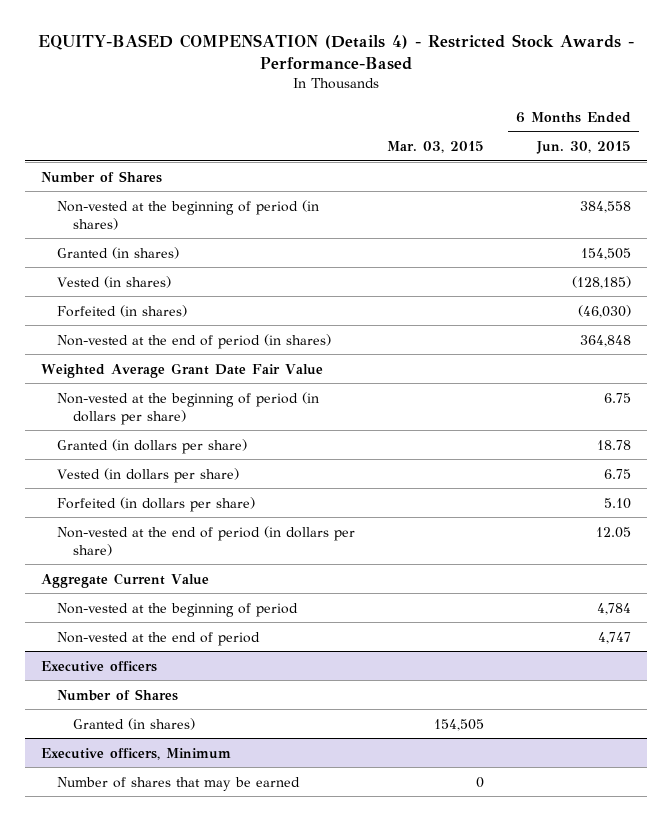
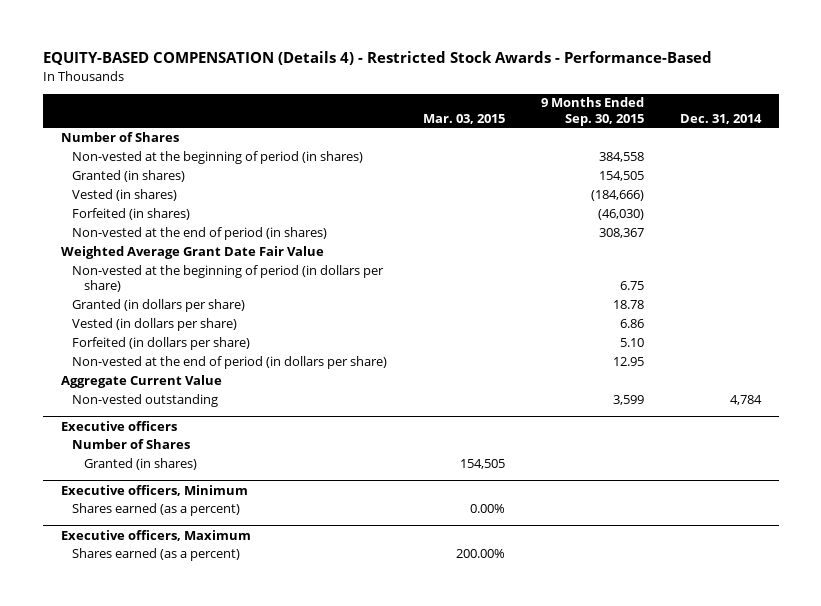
- | Mar. 03, 2015 | 6 Months Ended Jun. 30, 2015
+ | Mar. 03, 2015 | 9 Months Ended Sep. 30, 2015 | Dec. 31, 2014
- Non-vested at the beginning of period | | 4,784
- Non-vested at the end of period | | 4,747
+ Non-vested outstanding | | 3,599 | 4,784
@ Executive officers, Minimum
- Number of shares that may be earned | 0 |
+ Shares earned (as a percent) | 0.00% | |
+ Executive officers, Maximum
+ Shares earned (as a percent) | 200.00% | |

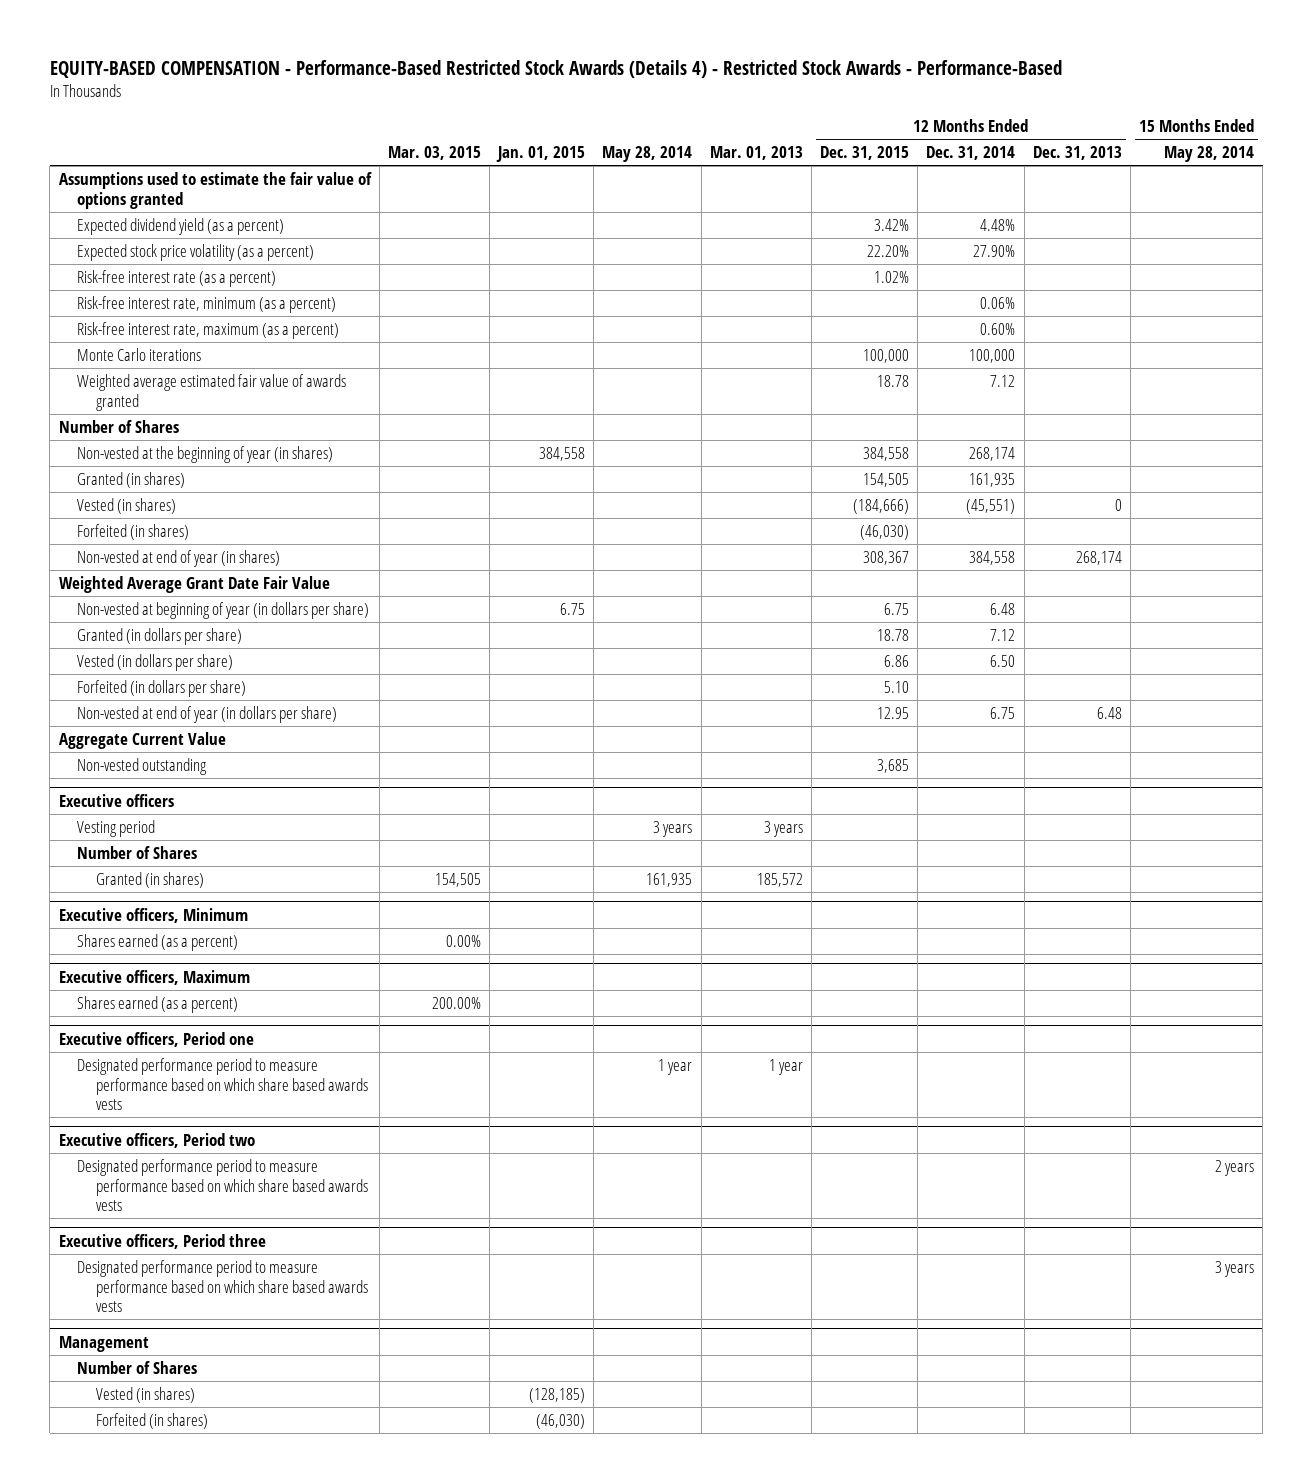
- EQUITY-BASED COMPENSATION (Details 4) - Restricted Stock Awards - Performance-Based
+ EQUITY-BASED COMPENSATION - Performance-Based Restricted Stock Awards (Details 4) - Restricted Stock Awards - Performance-Based
- | Mar. 03, 2015 | 9 Months Ended Sep. 30, 2015 | Dec. 31, 2014
+ | Mar. 03, 2015 | Jan. 01, 2015 | May 28, 2014 | Mar. 01, 2013 | 12 Months Ended Dec. 31, 2015 | 12 Months Ended Dec. 31, 2014 | 12 Months Ended Dec. 31, 2013 | 15 Months Ended May 28, 2014
+ Assumptions used to estimate the fair value of options granted
+ Expected dividend yield (as a percent) | | | | | 3.42% | 4.48% | |
+ Expected stock price volatility (as a percent) | | | | | 22.20% | 27.90% | |
+ Risk-free interest rate (as a percent) | | | | | 1.02% | | |
+ Risk-free interest rate, minimum (as a percent) | | | | | | 0.06% | |
+ Risk-free interest rate, maximum (as a percent) | | | | | | 0.60% | |
+ Monte Carlo iterations | | | | | 100,000 | 100,000 | |
+ Weighted average estimated fair value of awards granted | | | | | 18.78 | 7.12 | |
- Non-vested at the beginning of period (in shares) | | 384,558 |
+ Non-vested at the beginning of year (in shares) | | 384,558 | | | 384,558 | 268,174 | |
- Non-vested at the end of period (in shares) | | 308,367 |
+ Non-vested at end of year (in shares) | | | | | 308,367 | 384,558 | 268,174 |
- Non-vested at the beginning of period (in dollars per share) | | 6.75 |
+ Non-vested at beginning of year (in dollars per share) | | 6.75 | | | 6.75 | 6.48 | |
- Non-vested at the end of period (in dollars per share) | | 12.95 |
+ Non-vested at end of year (in dollars per share) | | | | | 12.95 | 6.75 | 6.48 |
@ Executive officers
+ Vesting period | | | 3 years | 3 years | | | |
+ Executive officers, Period one
+ Designated performance period to measure performance based on which share based awards vests | | | 1 year | 1 year | | | |
+ Executive officers, Period two
+ Designated performance period to measure performance based on which share based awards vests | | | | | | | | 2 years
+ Executive officers, Period three
+ Designated performance period to measure performance based on which share based awards vests | | | | | | | | 3 years
+ Management
+ Number of Shares
+ Vested (in shares) | | (128,185) | | | | | |
+ Forfeited (in shares) | | (46,030) | | | | | |

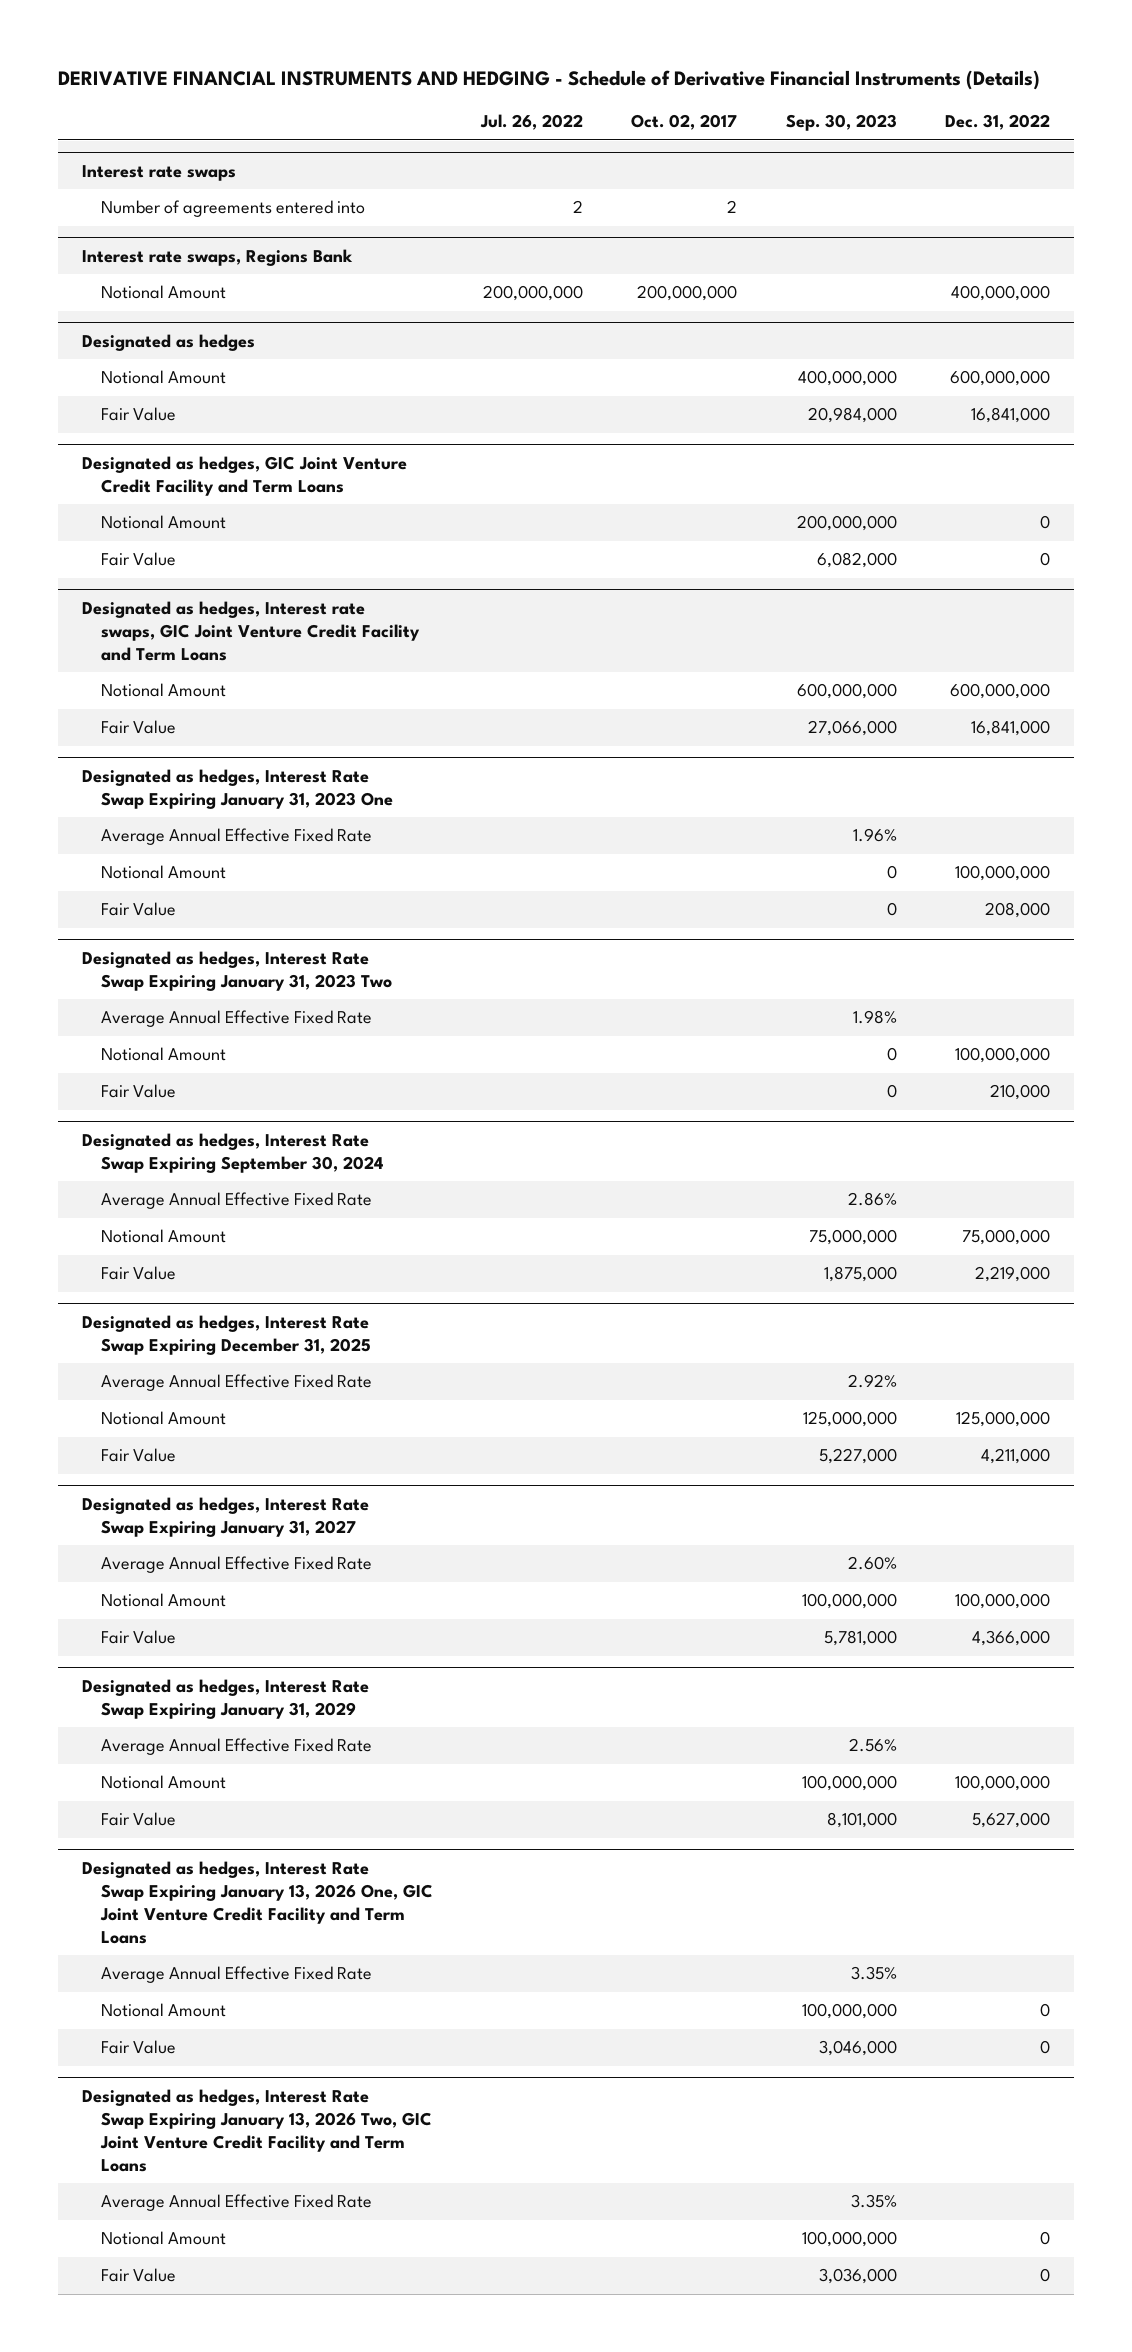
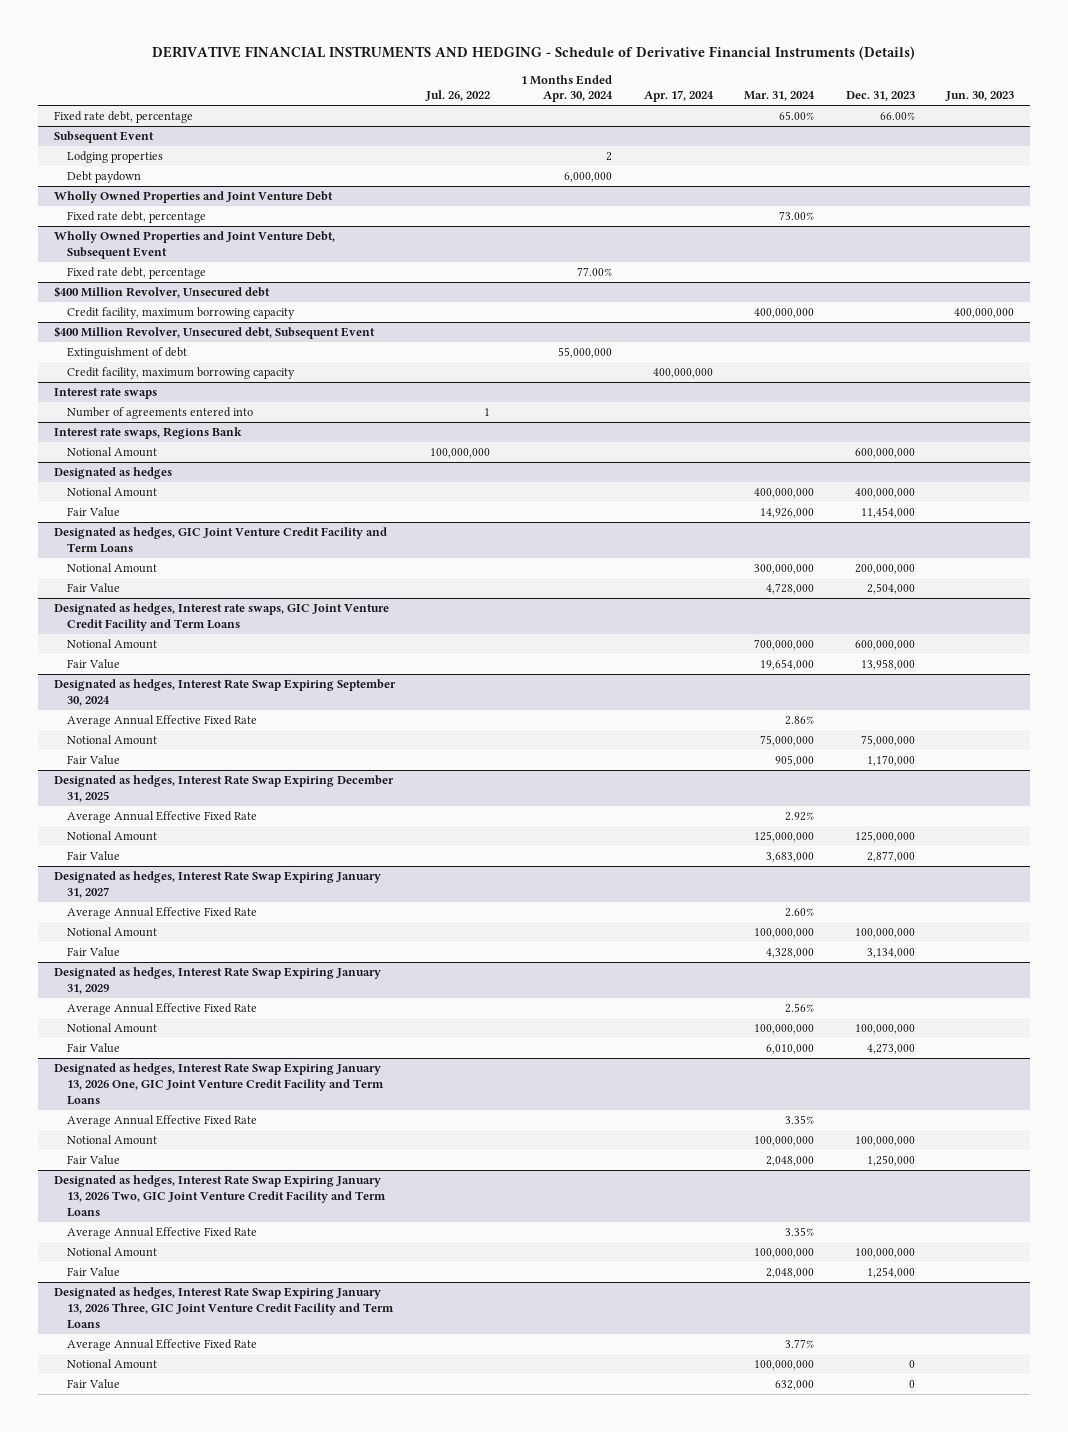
- | Jul. 26, 2022 | Oct. 02, 2017 | Sep. 30, 2023 | Dec. 31, 2022
+ | Jul. 26, 2022 | 1 Months Ended Apr. 30, 2024 | Apr. 17, 2024 | Mar. 31, 2024 | Dec. 31, 2023 | Jun. 30, 2023
+ Fixed rate debt, percentage | | | | 65.00% | 66.00% |
+ Subsequent Event
+ Lodging properties | | 2 | | | |
+ Debt paydown | | 6,000,000 | | | |
+ Wholly Owned Properties and Joint Venture Debt
+ Fixed rate debt, percentage | | | | 73.00% | |
+ Wholly Owned Properties and Joint Venture Debt, Subsequent Event
+ Fixed rate debt, percentage | | 77.00% | | | |
+ $400 Million Revolver, Unsecured debt
+ Credit facility, maximum borrowing capacity | | | | 400,000,000 | | 400,000,000
+ $400 Million Revolver, Unsecured debt, Subsequent Event
+ Extinguishment of debt | | 55,000,000 | | | |
+ Credit facility, maximum borrowing capacity | | | 400,000,000 | | |
@ Interest rate swaps
- Number of agreements entered into | 2 | 2 | |
+ Number of agreements entered into | 1 | | | | |
@ Interest rate swaps, Regions Bank
- Notional Amount | 200,000,000 | 200,000,000 | | 400,000,000
+ Notional Amount | 100,000,000 | | | | 600,000,000 |
- Designated as hedges, Interest Rate Swap Expiring January 31, 2023 One
- Average Annual Effective Fixed Rate | | | 1.96% |
- Notional Amount | | | 0 | 100,000,000
- Fair Value | | | 0 | 208,000
- Designated as hedges, Interest Rate Swap Expiring January 31, 2023 Two
- Average Annual Effective Fixed Rate | | | 1.98% |
- Notional Amount | | | 0 | 100,000,000
- Fair Value | | | 0 | 210,000
+ Designated as hedges, Interest Rate Swap Expiring January 13, 2026 Three, GIC Joint Venture Credit Facility and Term Loans
+ Average Annual Effective Fixed Rate | | | | 3.77% | |
+ Notional Amount | | | | 100,000,000 | 0 |
+ Fair Value | | | | 632,000 | 0 |

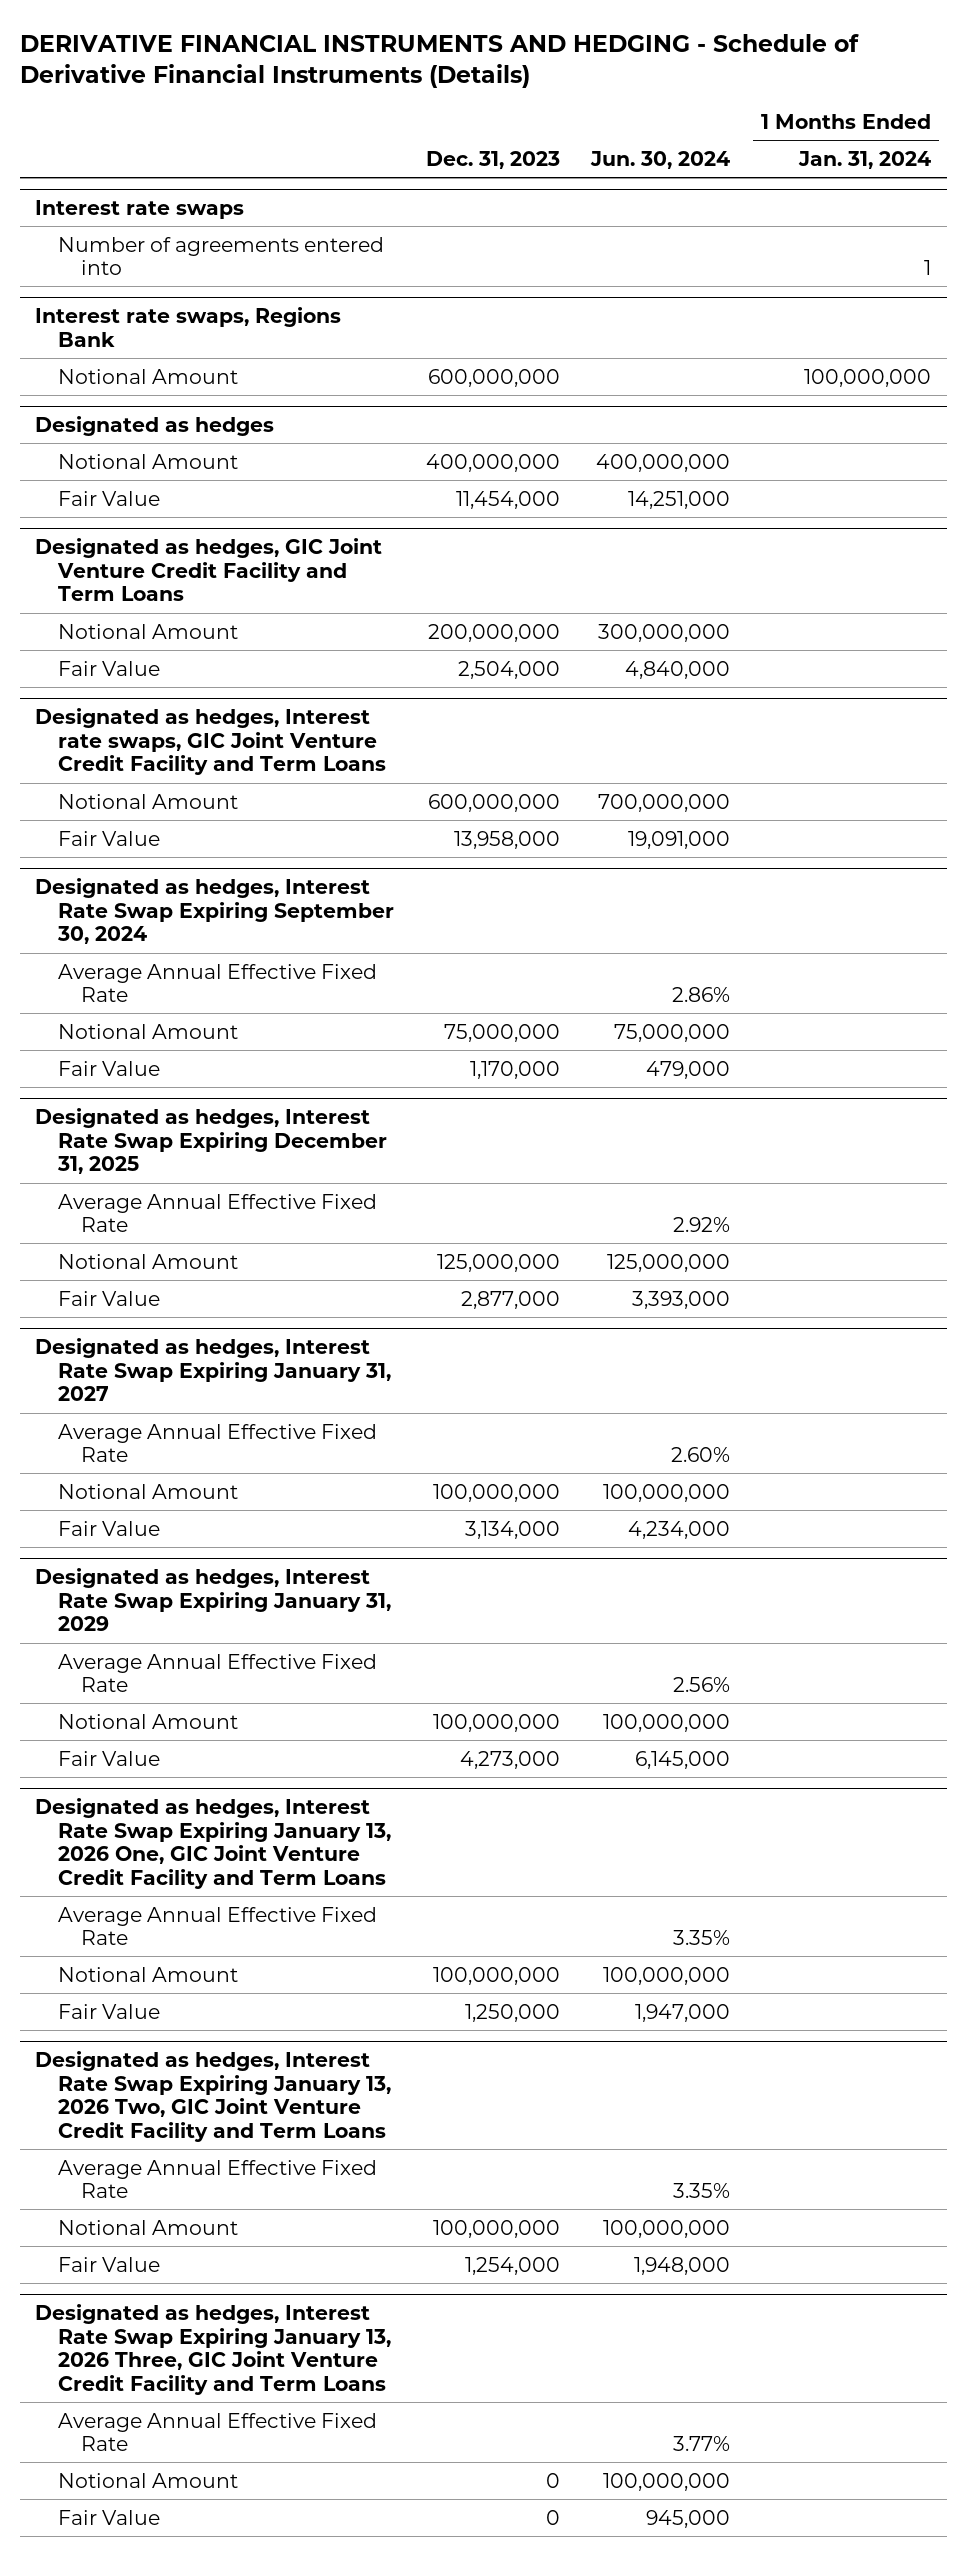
- | Jul. 26, 2022 | 1 Months Ended Apr. 30, 2024 | Apr. 17, 2024 | Mar. 31, 2024 | Dec. 31, 2023 | Jun. 30, 2023
+ | Dec. 31, 2023 | Jun. 30, 2024 | 1 Months Ended Jan. 31, 2024
- Fixed rate debt, percentage | | | | 65.00% | 66.00% |
- Subsequent Event
- Lodging properties | | 2 | | | |
- Debt paydown | | 6,000,000 | | | |
- Wholly Owned Properties and Joint Venture Debt
- Fixed rate debt, percentage | | | | 73.00% | |
- Wholly Owned Properties and Joint Venture Debt, Subsequent Event
- Fixed rate debt, percentage | | 77.00% | | | |
- $400 Million Revolver, Unsecured debt
- Credit facility, maximum borrowing capacity | | | | 400,000,000 | | 400,000,000
- $400 Million Revolver, Unsecured debt, Subsequent Event
- Extinguishment of debt | | 55,000,000 | | | |
- Credit facility, maximum borrowing capacity | | | 400,000,000 | | |

